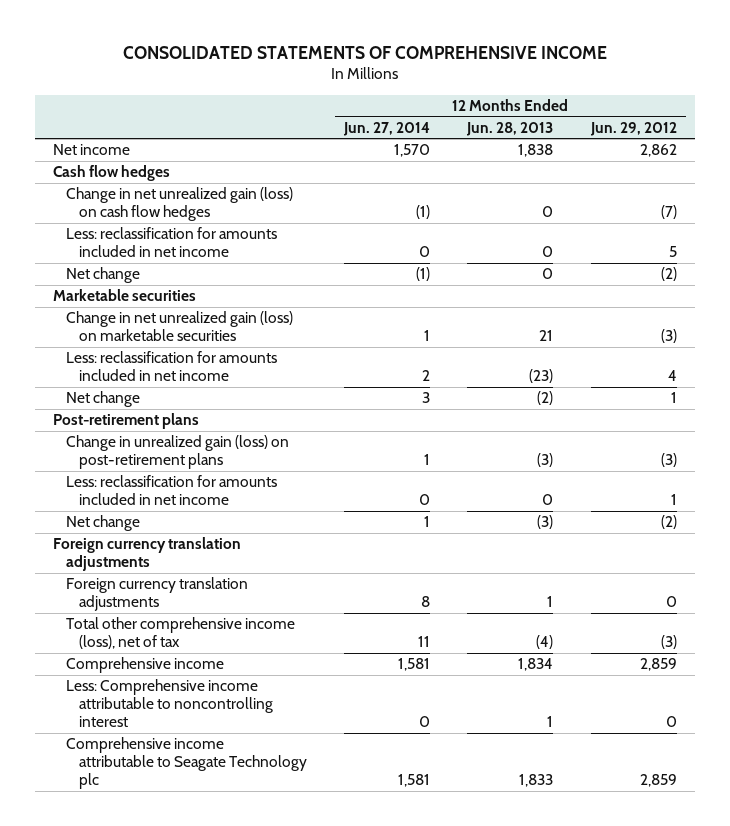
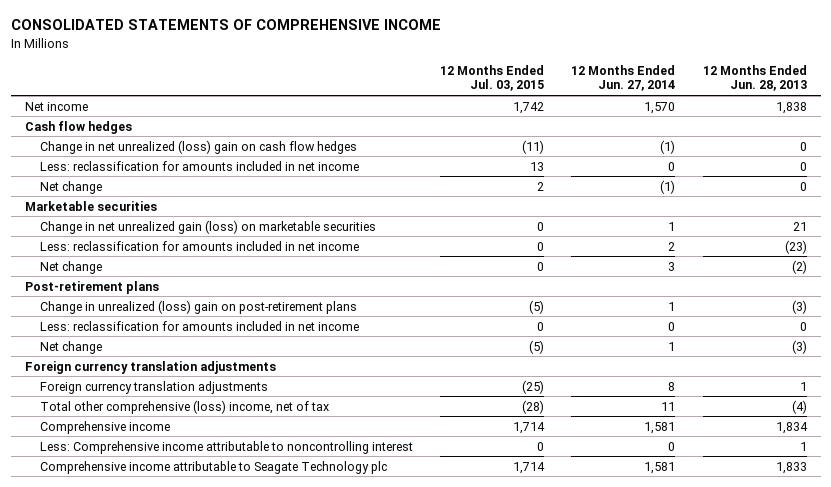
- | 12 Months Ended Jun. 27, 2014 | 12 Months Ended Jun. 28, 2013 | 12 Months Ended Jun. 29, 2012
+ | 12 Months Ended Jul. 03, 2015 | 12 Months Ended Jun. 27, 2014 | 12 Months Ended Jun. 28, 2013
- Change in net unrealized gain (loss) on cash flow hedges | (1) | 0 | (7)
+ Change in net unrealized (loss) gain on cash flow hedges | (11) | (1) | 0
- Change in unrealized gain (loss) on post-retirement plans | 1 | (3) | (3)
+ Change in unrealized (loss) gain on post-retirement plans | (5) | 1 | (3)
- Total other comprehensive income (loss), net of tax | 11 | (4) | (3)
+ Total other comprehensive (loss) income, net of tax | (28) | 11 | (4)

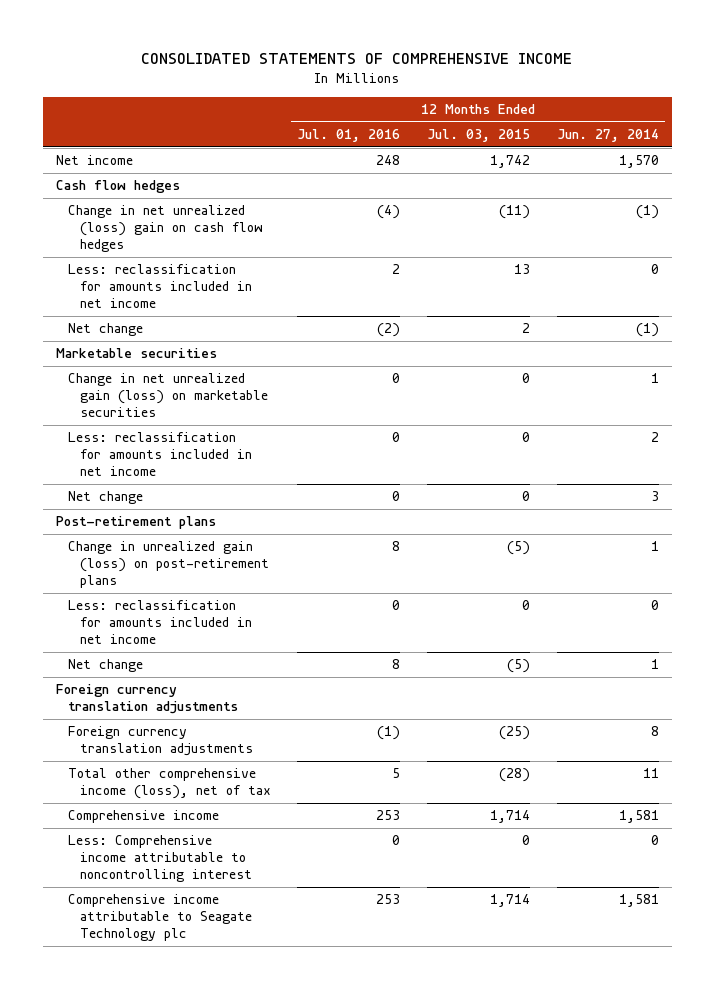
- | 12 Months Ended Jul. 03, 2015 | 12 Months Ended Jun. 27, 2014 | 12 Months Ended Jun. 28, 2013
+ | 12 Months Ended Jul. 01, 2016 | 12 Months Ended Jul. 03, 2015 | 12 Months Ended Jun. 27, 2014
- Change in unrealized (loss) gain on post-retirement plans | (5) | 1 | (3)
+ Change in unrealized gain (loss) on post-retirement plans | 8 | (5) | 1
- Total other comprehensive (loss) income, net of tax | (28) | 11 | (4)
+ Total other comprehensive income (loss), net of tax | 5 | (28) | 11

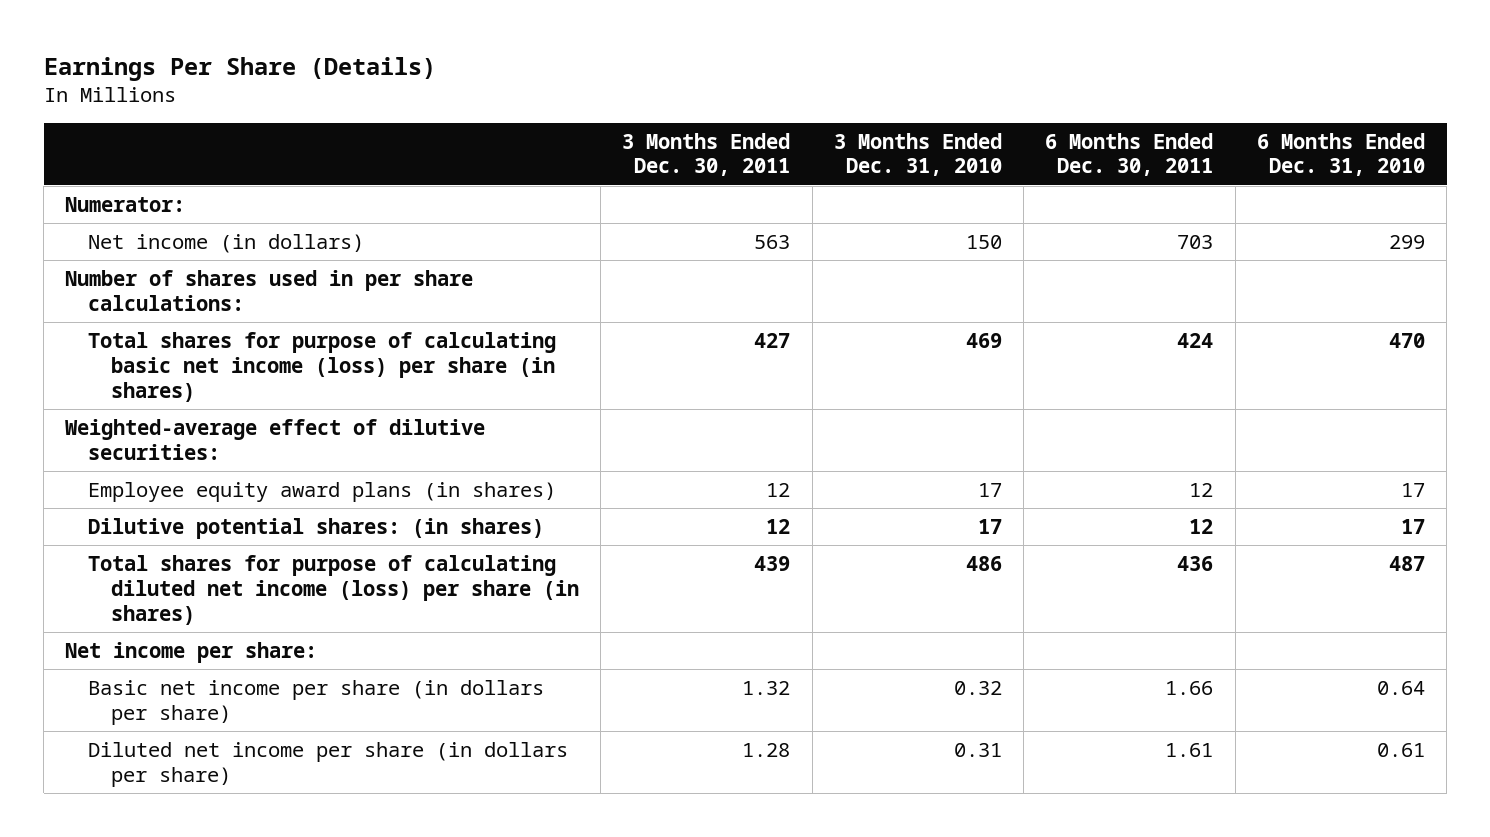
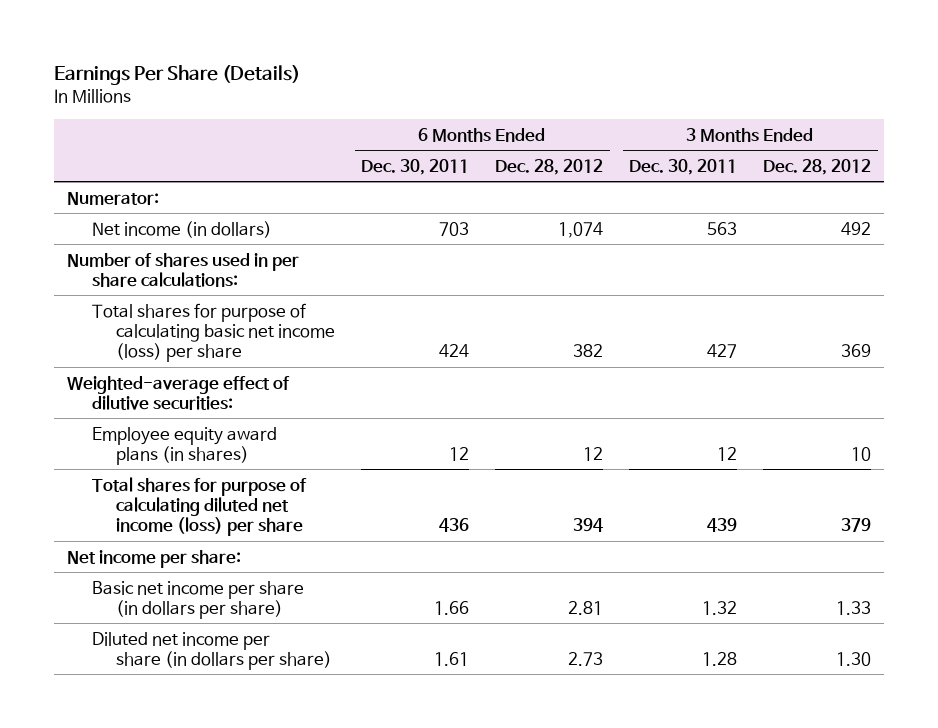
- | 3 Months Ended Dec. 30, 2011 | 3 Months Ended Dec. 31, 2010 | 6 Months Ended Dec. 30, 2011 | 6 Months Ended Dec. 31, 2010
+ | 6 Months Ended Dec. 30, 2011 | 6 Months Ended Dec. 28, 2012 | 3 Months Ended Dec. 30, 2011 | 3 Months Ended Dec. 28, 2012
- Total shares for purpose of calculating basic net income (loss) per share (in shares) | 427 | 469 | 424 | 470
+ Total shares for purpose of calculating basic net income (loss) per share | 424 | 382 | 427 | 369
- Dilutive potential shares: (in shares) | 12 | 17 | 12 | 17
- Total shares for purpose of calculating diluted net income (loss) per share (in shares) | 439 | 486 | 436 | 487
+ Total shares for purpose of calculating diluted net income (loss) per share | 436 | 394 | 439 | 379

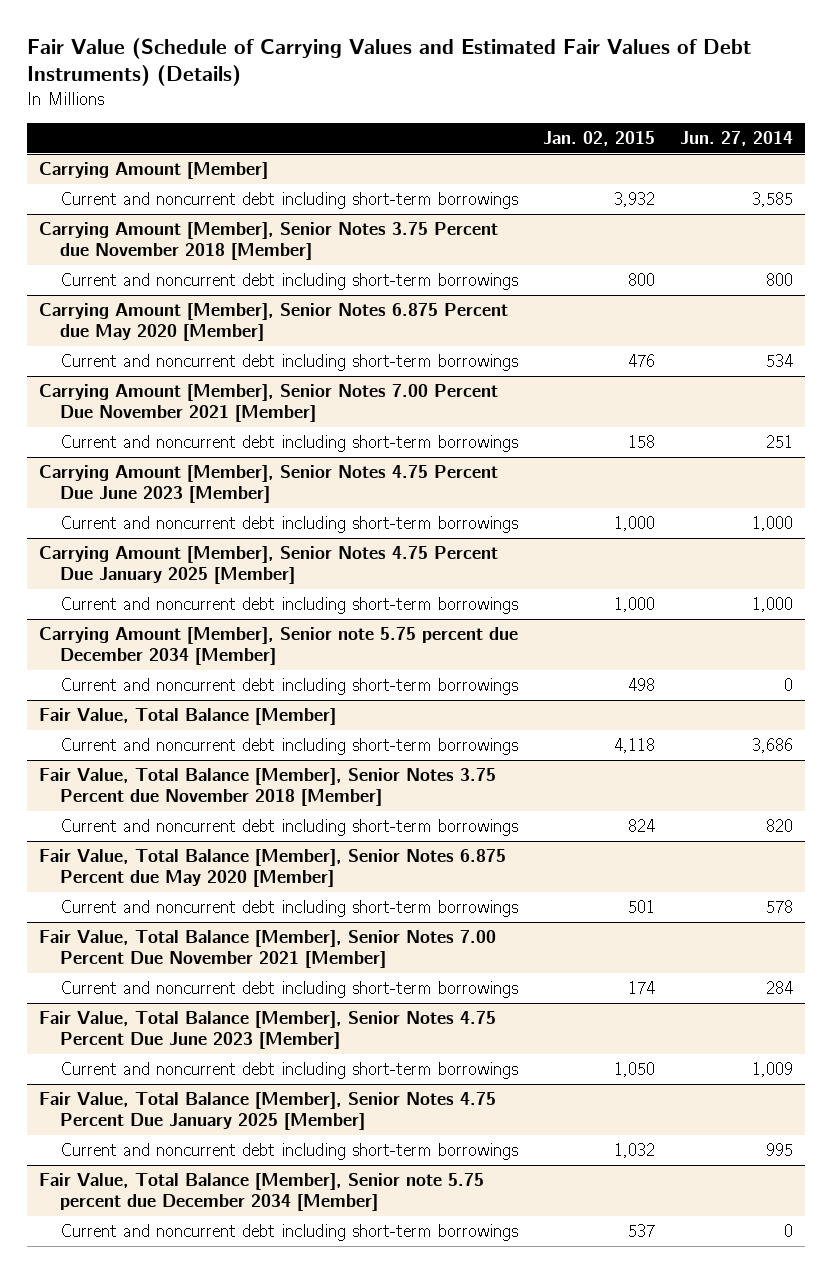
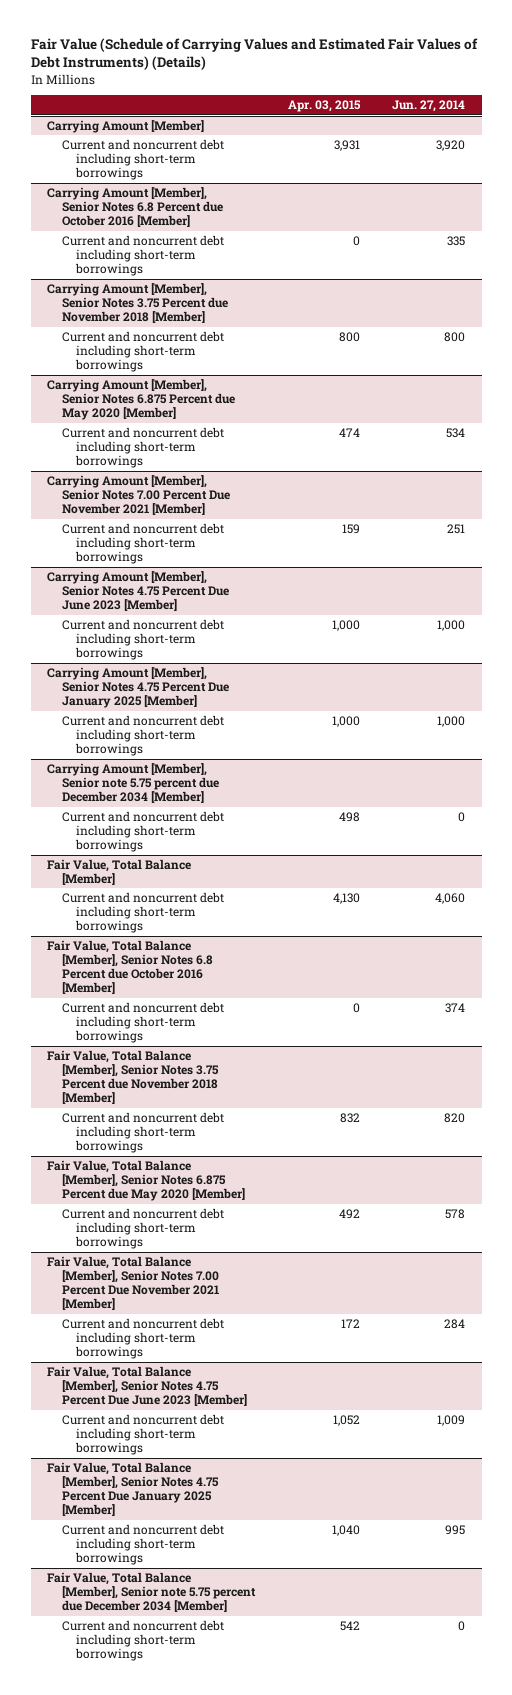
- | Jan. 02, 2015 | Jun. 27, 2014
+ | Apr. 03, 2015 | Jun. 27, 2014
@ Carrying Amount [Member]
- Current and noncurrent debt including short-term borrowings | 3,932 | 3,585
+ Current and noncurrent debt including short-term borrowings | 3,931 | 3,920
+ Carrying Amount [Member], Senior Notes 6.8 Percent due October 2016 [Member]
+ Current and noncurrent debt including short-term borrowings | 0 | 335
@ Fair Value, Total Balance [Member]
- Current and noncurrent debt including short-term borrowings | 4,118 | 3,686
+ Current and noncurrent debt including short-term borrowings | 4,130 | 4,060
+ Fair Value, Total Balance [Member], Senior Notes 6.8 Percent due October 2016 [Member]
+ Current and noncurrent debt including short-term borrowings | 0 | 374

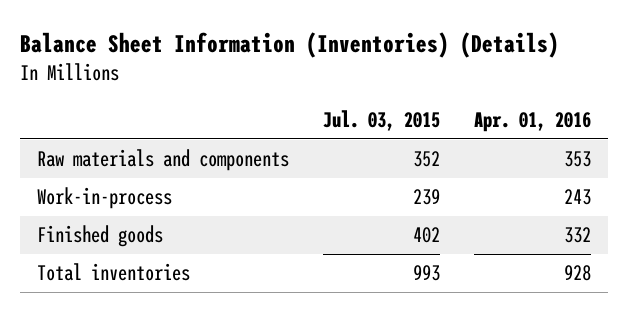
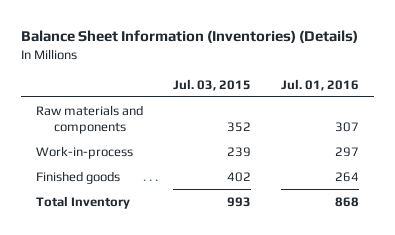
- | Jul. 03, 2015 | Apr. 01, 2016
+ | Jul. 03, 2015 | Jul. 01, 2016
- Total inventories | 993 | 928
+ Total Inventory | 993 | 868

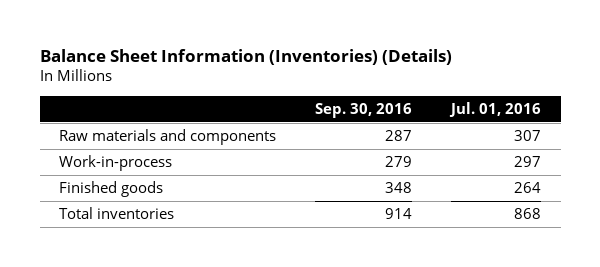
- | Jul. 03, 2015 | Jul. 01, 2016
+ | Sep. 30, 2016 | Jul. 01, 2016
- Total Inventory | 993 | 868
+ Total inventories | 914 | 868

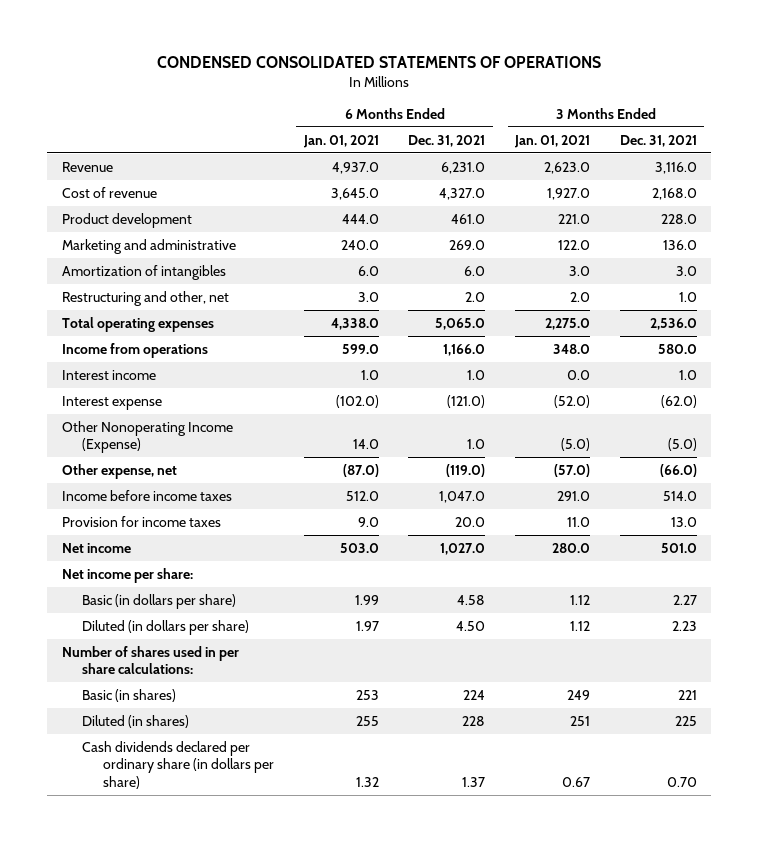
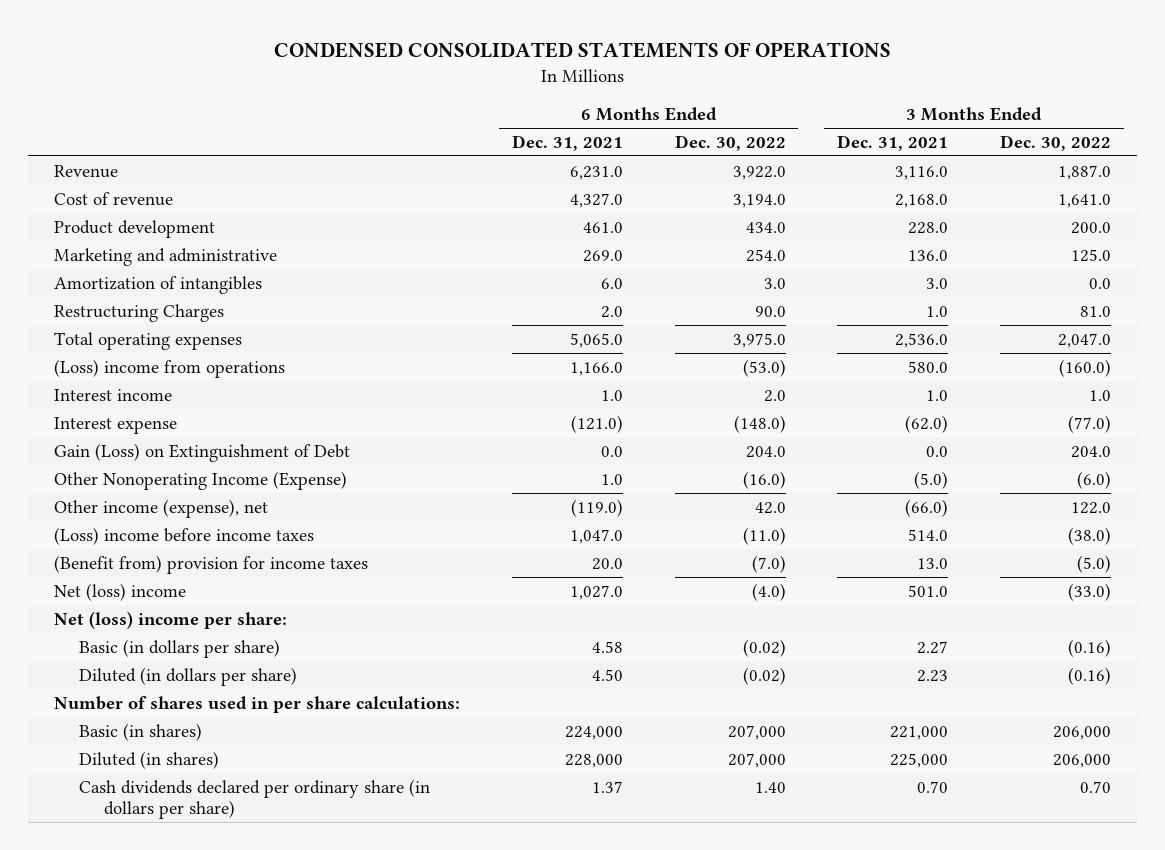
- | 6 Months Ended Jan. 01, 2021 | 6 Months Ended Dec. 31, 2021 | 3 Months Ended Jan. 01, 2021 | 3 Months Ended Dec. 31, 2021
+ | 6 Months Ended Dec. 31, 2021 | 6 Months Ended Dec. 30, 2022 | 3 Months Ended Dec. 31, 2021 | 3 Months Ended Dec. 30, 2022
- Restructuring and other, net | 3.0 | 2.0 | 2.0 | 1.0
+ Restructuring Charges | 2.0 | 90.0 | 1.0 | 81.0
- Income from operations | 599.0 | 1,166.0 | 348.0 | 580.0
+ (Loss) income from operations | 1,166.0 | (53.0) | 580.0 | (160.0)
+ Gain (Loss) on Extinguishment of Debt | 0.0 | 204.0 | 0.0 | 204.0
- Other expense, net | (87.0) | (119.0) | (57.0) | (66.0)
- Income before income taxes | 512.0 | 1,047.0 | 291.0 | 514.0
- Provision for income taxes | 9.0 | 20.0 | 11.0 | 13.0
- Net income | 503.0 | 1,027.0 | 280.0 | 501.0
- Net income per share:
+ Other income (expense), net | (119.0) | 42.0 | (66.0) | 122.0
+ (Loss) income before income taxes | 1,047.0 | (11.0) | 514.0 | (38.0)
+ (Benefit from) provision for income taxes | 20.0 | (7.0) | 13.0 | (5.0)
+ Net (loss) income | 1,027.0 | (4.0) | 501.0 | (33.0)
+ Net (loss) income per share:
- Basic (in shares) | 253 | 224 | 249 | 221
- Diluted (in shares) | 255 | 228 | 251 | 225
+ Basic (in shares) | 224,000 | 207,000 | 221,000 | 206,000
+ Diluted (in shares) | 228,000 | 207,000 | 225,000 | 206,000

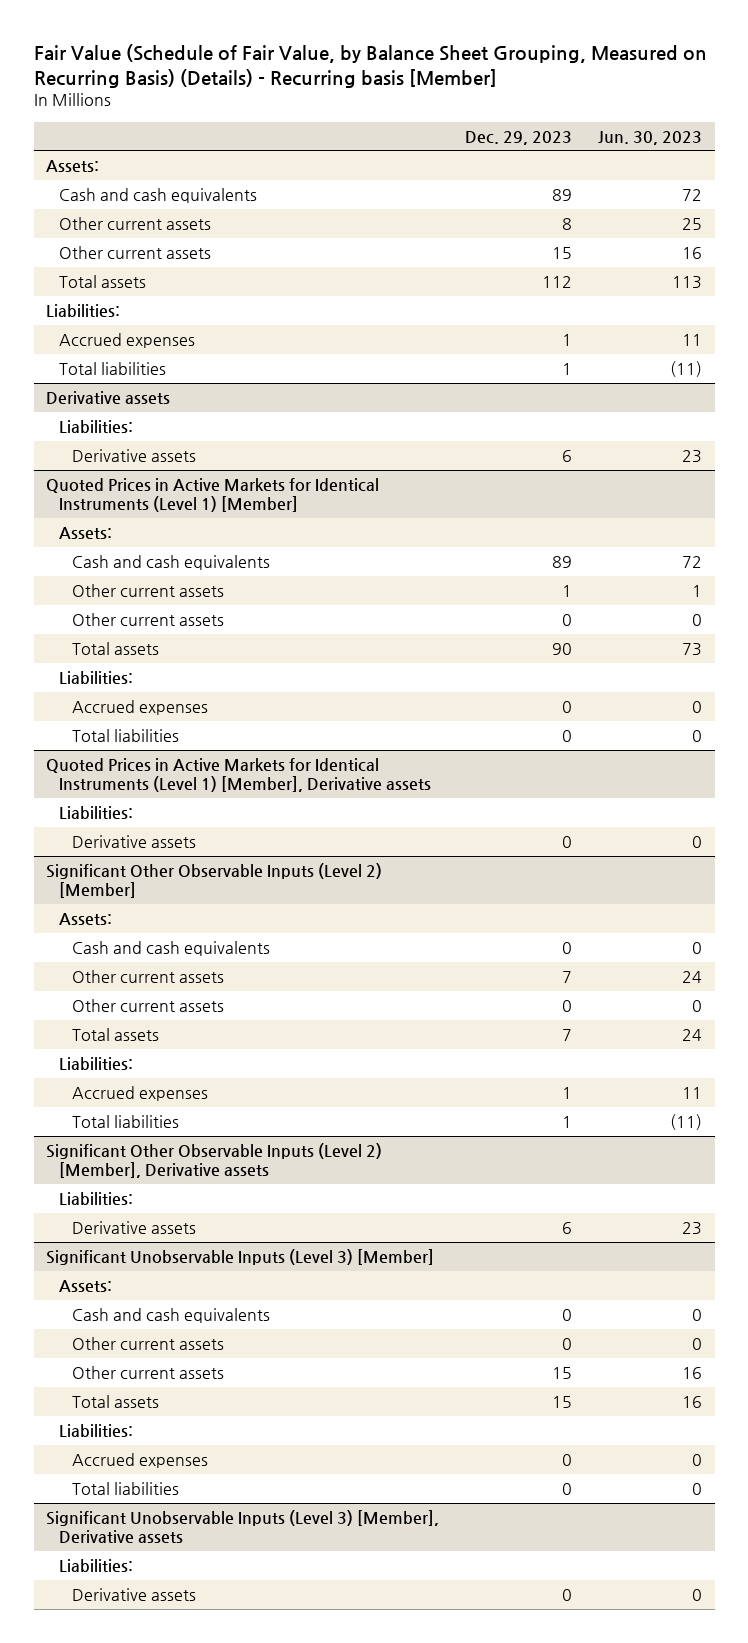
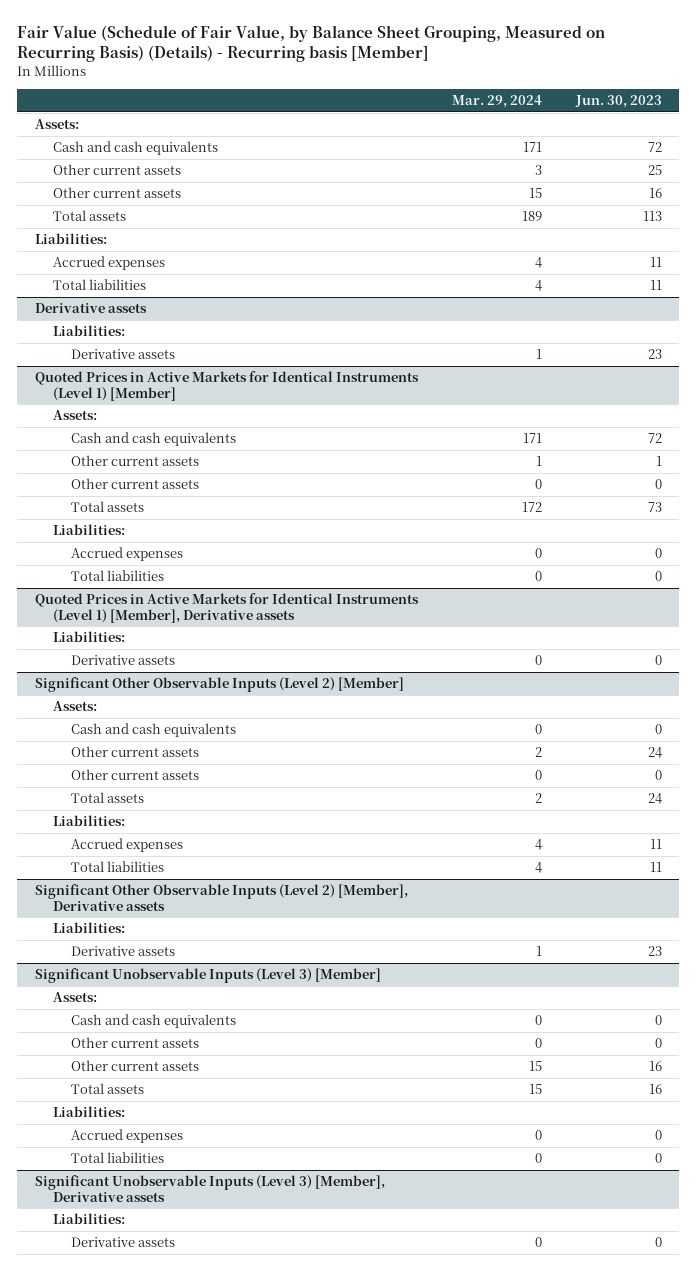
- | Dec. 29, 2023 | Jun. 30, 2023
+ | Mar. 29, 2024 | Jun. 30, 2023
- Total liabilities | 1 | (11)
+ Total liabilities | 4 | 11
@ Significant Other Observable Inputs (Level 2) [Member]
- Total liabilities | 1 | (11)
+ Total liabilities | 4 | 11

